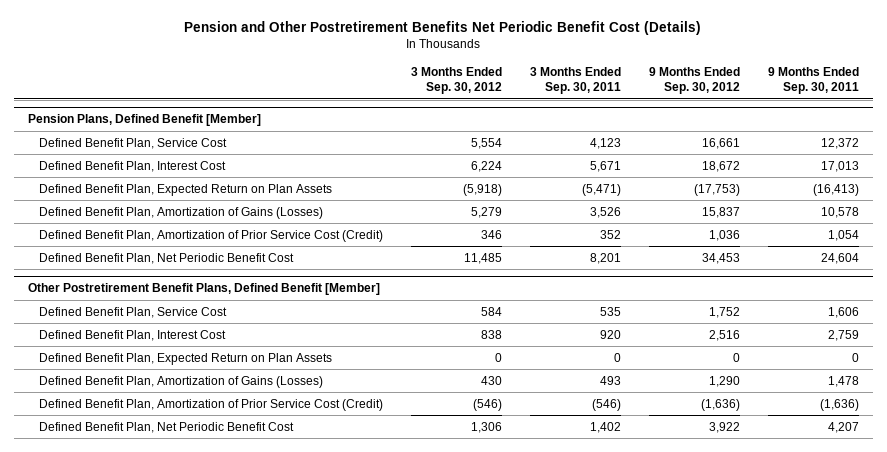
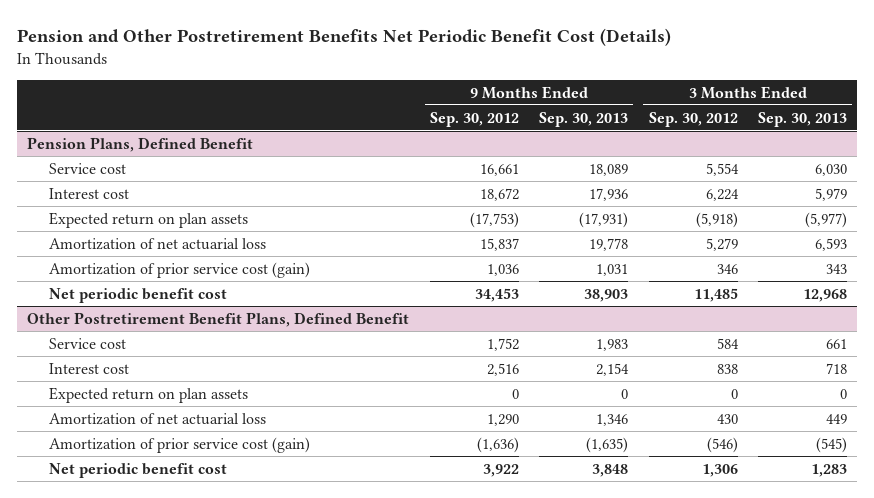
- | 3 Months Ended Sep. 30, 2012 | 3 Months Ended Sep. 30, 2011 | 9 Months Ended Sep. 30, 2012 | 9 Months Ended Sep. 30, 2011
+ | 9 Months Ended Sep. 30, 2012 | 9 Months Ended Sep. 30, 2013 | 3 Months Ended Sep. 30, 2012 | 3 Months Ended Sep. 30, 2013
- Pension Plans, Defined Benefit [Member]
- Defined Benefit Plan, Service Cost | 5,554 | 4,123 | 16,661 | 12,372
- Defined Benefit Plan, Interest Cost | 6,224 | 5,671 | 18,672 | 17,013
- Defined Benefit Plan, Expected Return on Plan Assets | (5,918) | (5,471) | (17,753) | (16,413)
- Defined Benefit Plan, Amortization of Gains (Losses) | 5,279 | 3,526 | 15,837 | 10,578
- Defined Benefit Plan, Amortization of Prior Service Cost (Credit) | 346 | 352 | 1,036 | 1,054
- Defined Benefit Plan, Net Periodic Benefit Cost | 11,485 | 8,201 | 34,453 | 24,604
- Other Postretirement Benefit Plans, Defined Benefit [Member]
- Defined Benefit Plan, Service Cost | 584 | 535 | 1,752 | 1,606
- Defined Benefit Plan, Interest Cost | 838 | 920 | 2,516 | 2,759
- Defined Benefit Plan, Expected Return on Plan Assets | 0 | 0 | 0 | 0
- Defined Benefit Plan, Amortization of Gains (Losses) | 430 | 493 | 1,290 | 1,478
- Defined Benefit Plan, Amortization of Prior Service Cost (Credit) | (546) | (546) | (1,636) | (1,636)
- Defined Benefit Plan, Net Periodic Benefit Cost | 1,306 | 1,402 | 3,922 | 4,207
+ Pension Plans, Defined Benefit
+ Service cost | 16,661 | 18,089 | 5,554 | 6,030
+ Interest cost | 18,672 | 17,936 | 6,224 | 5,979
+ Expected return on plan assets | (17,753) | (17,931) | (5,918) | (5,977)
+ Amortization of net actuarial loss | 15,837 | 19,778 | 5,279 | 6,593
+ Amortization of prior service cost (gain) | 1,036 | 1,031 | 346 | 343
+ Net periodic benefit cost | 34,453 | 38,903 | 11,485 | 12,968
+ Other Postretirement Benefit Plans, Defined Benefit
+ Service cost | 1,752 | 1,983 | 584 | 661
+ Interest cost | 2,516 | 2,154 | 838 | 718
+ Expected return on plan assets | 0 | 0 | 0 | 0
+ Amortization of net actuarial loss | 1,290 | 1,346 | 430 | 449
+ Amortization of prior service cost (gain) | (1,636) | (1,635) | (546) | (545)
+ Net periodic benefit cost | 3,922 | 3,848 | 1,306 | 1,283

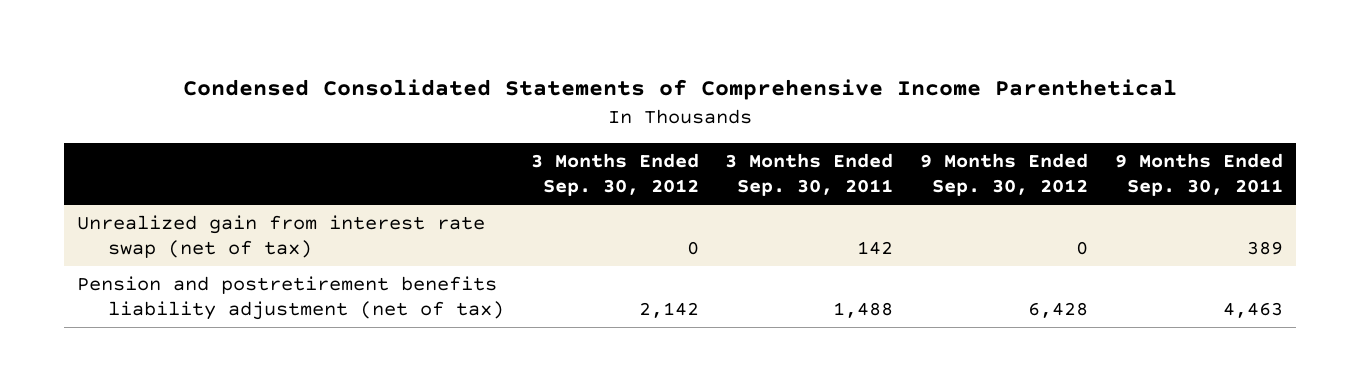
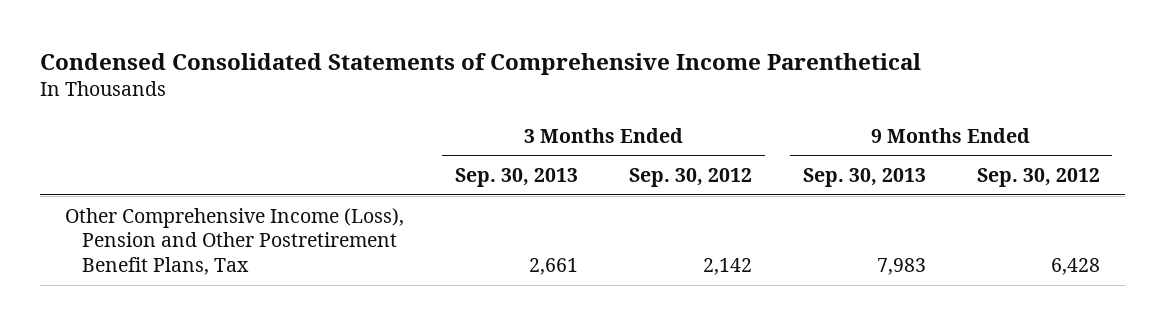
- | 3 Months Ended Sep. 30, 2012 | 3 Months Ended Sep. 30, 2011 | 9 Months Ended Sep. 30, 2012 | 9 Months Ended Sep. 30, 2011
+ | 3 Months Ended Sep. 30, 2013 | 3 Months Ended Sep. 30, 2012 | 9 Months Ended Sep. 30, 2013 | 9 Months Ended Sep. 30, 2012
- Unrealized gain from interest rate swap (net of tax) | 0 | 142 | 0 | 389
- Pension and postretirement benefits liability adjustment (net of tax) | 2,142 | 1,488 | 6,428 | 4,463
+ Other Comprehensive Income (Loss), Pension and Other Postretirement Benefit Plans, Tax | 2,661 | 2,142 | 7,983 | 6,428

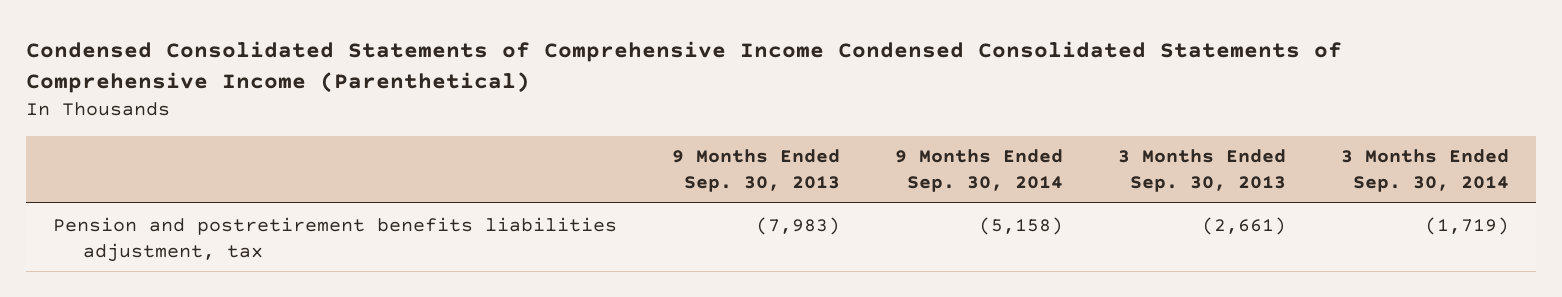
- Condensed Consolidated Statements of Comprehensive Income Parenthetical
+ Condensed Consolidated Statements of Comprehensive Income Condensed Consolidated Statements of Comprehensive Income (Parenthetical)
- | 3 Months Ended Sep. 30, 2013 | 3 Months Ended Sep. 30, 2012 | 9 Months Ended Sep. 30, 2013 | 9 Months Ended Sep. 30, 2012
+ | 9 Months Ended Sep. 30, 2013 | 9 Months Ended Sep. 30, 2014 | 3 Months Ended Sep. 30, 2013 | 3 Months Ended Sep. 30, 2014
- Other Comprehensive Income (Loss), Pension and Other Postretirement Benefit Plans, Tax | 2,661 | 2,142 | 7,983 | 6,428
+ Pension and postretirement benefits liabilities adjustment, tax | (7,983) | (5,158) | (2,661) | (1,719)

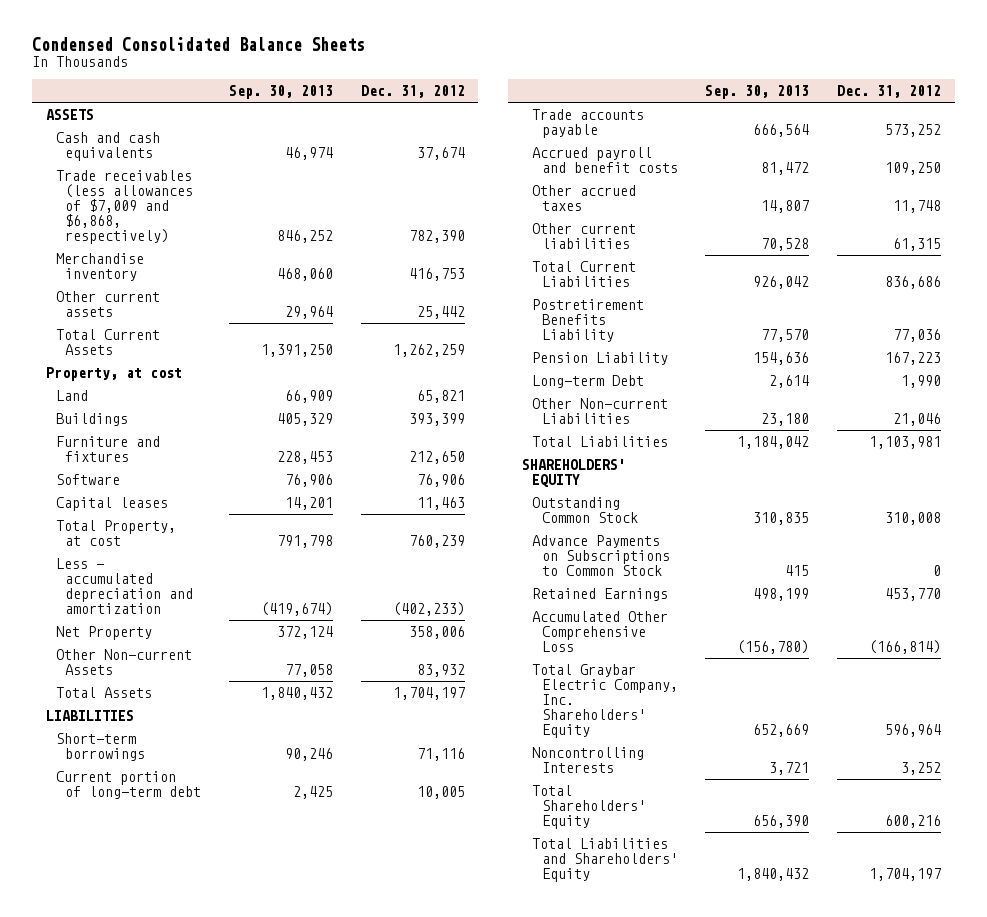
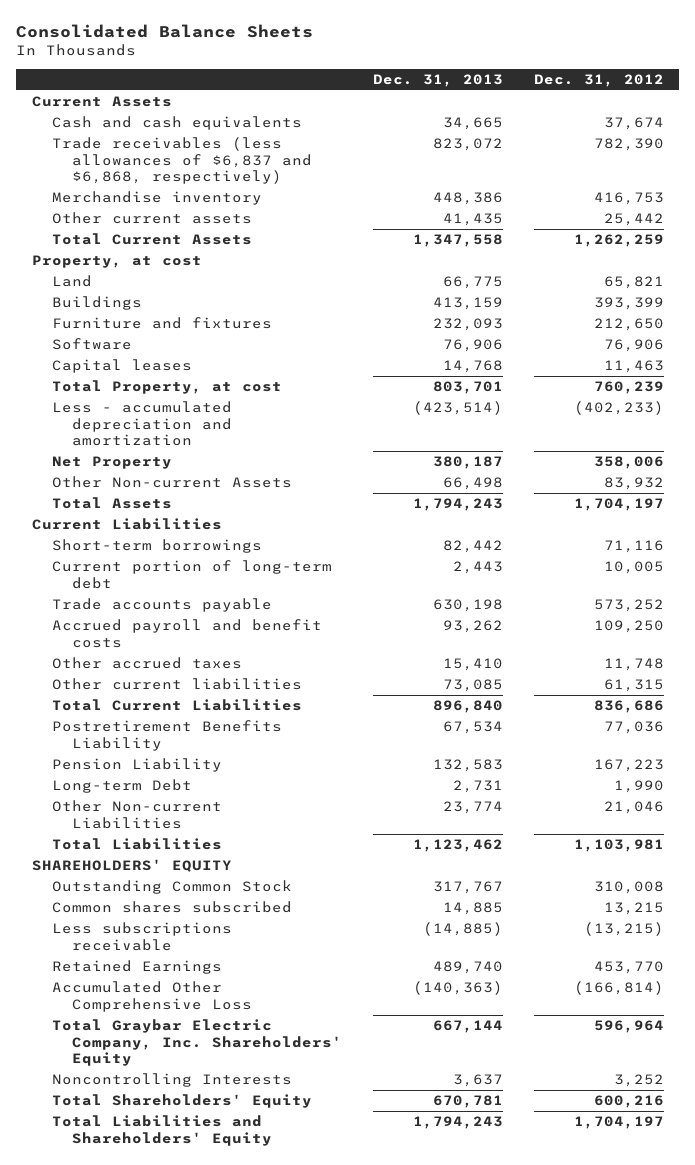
- Condensed Consolidated Balance Sheets
+ Consolidated Balance Sheets
- | Sep. 30, 2013 | Dec. 31, 2012
+ | Dec. 31, 2013 | Dec. 31, 2012
- ASSETS
+ Current Assets
- Trade receivables (less allowances of $7,009 and $6,868, respectively) | 846,252 | 782,390
+ Trade receivables (less allowances of $6,837 and $6,868, respectively) | 823,072 | 782,390
- LIABILITIES
+ Current Liabilities
- Advance Payments on Subscriptions to Common Stock | 415 | 0
+ Common shares subscribed | 14,885 | 13,215
+ Less subscriptions receivable | (14,885) | (13,215)

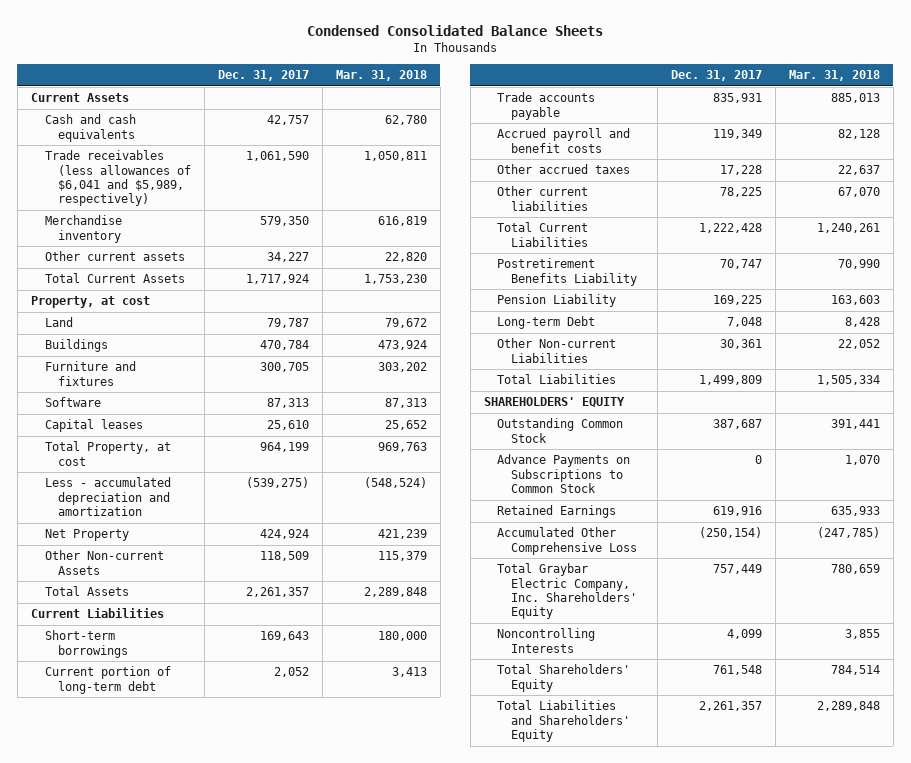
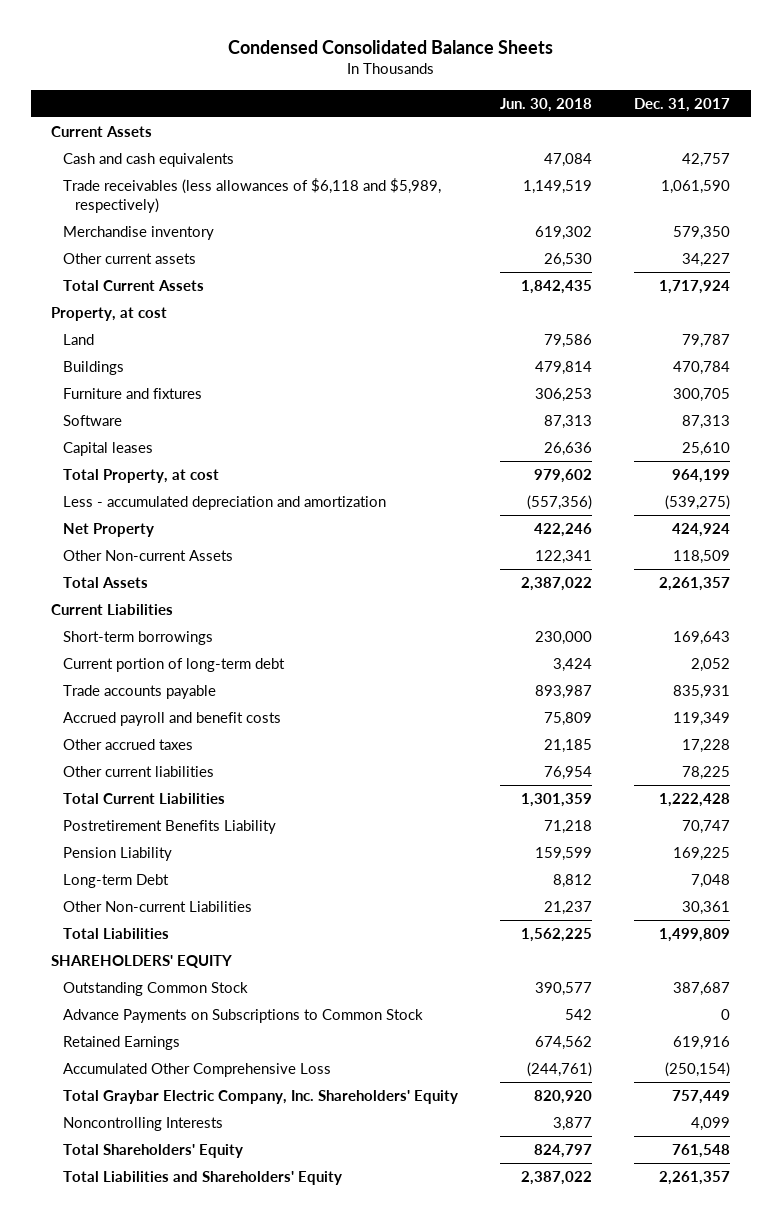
- | Dec. 31, 2017 | Mar. 31, 2018
+ | Jun. 30, 2018 | Dec. 31, 2017
- Trade receivables (less allowances of $6,041 and $5,989, respectively) | 1,061,590 | 1,050,811
+ Trade receivables (less allowances of $6,118 and $5,989, respectively) | 1,149,519 | 1,061,590

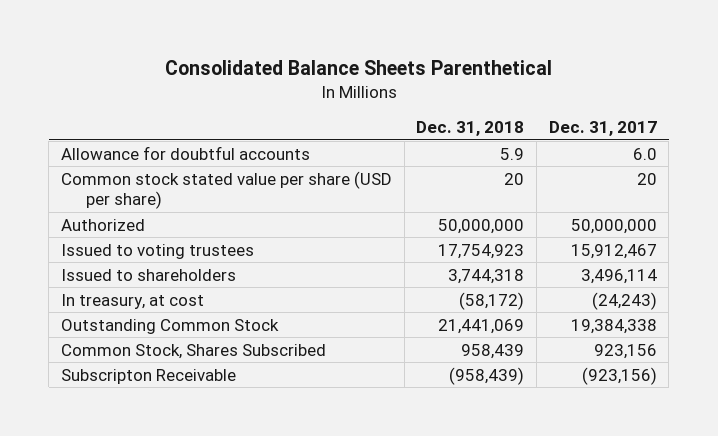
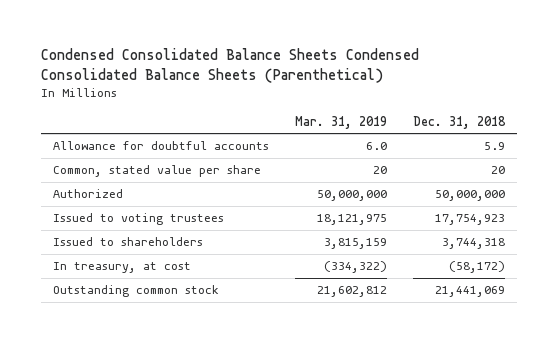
- Consolidated Balance Sheets Parenthetical
+ Condensed Consolidated Balance Sheets Condensed Consolidated Balance Sheets (Parenthetical)
- | Dec. 31, 2018 | Dec. 31, 2017
+ | Mar. 31, 2019 | Dec. 31, 2018
- Common stock stated value per share (USD per share) | 20 | 20
+ Common, stated value per share | 20 | 20
- Outstanding Common Stock | 21,441,069 | 19,384,338
- Common Stock, Shares Subscribed | 958,439 | 923,156
- Subscripton Receivable | (958,439) | (923,156)
+ Outstanding common stock | 21,602,812 | 21,441,069

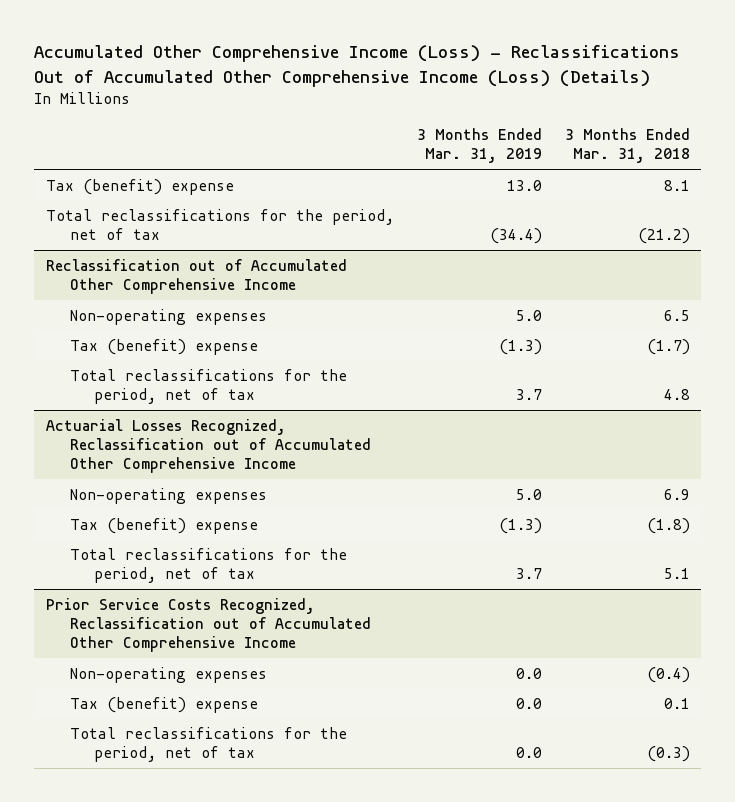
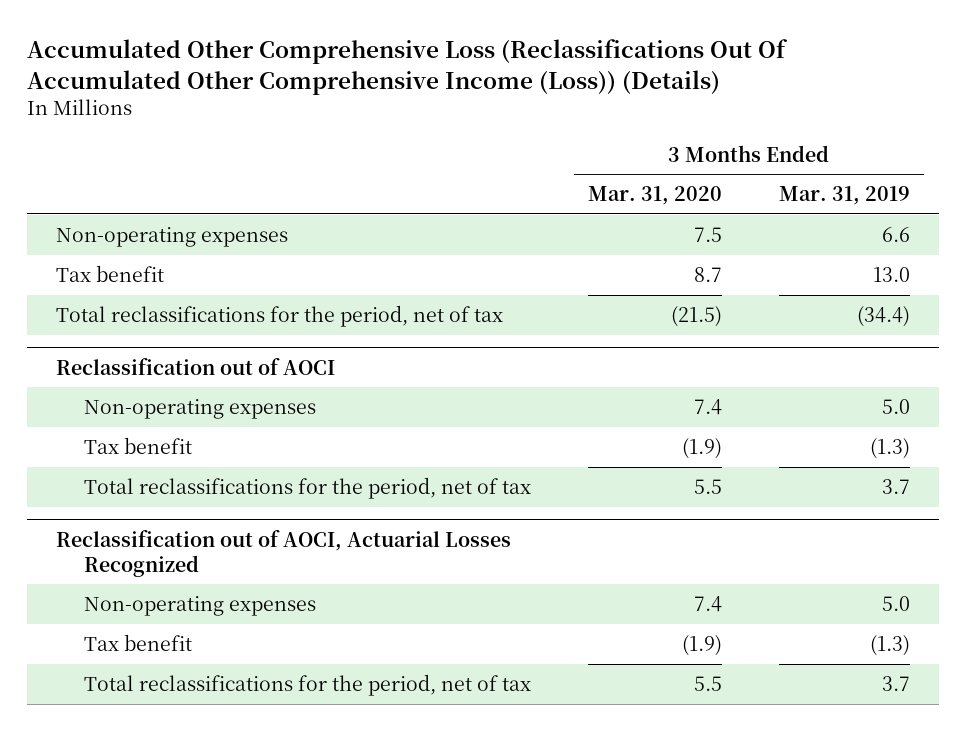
- Accumulated Other Comprehensive Income (Loss) - Reclassifications Out of Accumulated Other Comprehensive Income (Loss) (Details)
+ Accumulated Other Comprehensive Loss (Reclassifications Out Of Accumulated Other Comprehensive Income (Loss)) (Details)
- | 3 Months Ended Mar. 31, 2019 | 3 Months Ended Mar. 31, 2018
+ | 3 Months Ended Mar. 31, 2020 | 3 Months Ended Mar. 31, 2019
- Tax (benefit) expense | 13.0 | 8.1
+ Non-operating expenses | 7.5 | 6.6
+ Tax benefit | 8.7 | 13.0
- Reclassification out of Accumulated Other Comprehensive Income
+ Reclassification out of AOCI
- Tax (benefit) expense | (1.3) | (1.7)
+ Tax benefit | (1.9) | (1.3)
- Actuarial Losses Recognized, Reclassification out of Accumulated Other Comprehensive Income
+ Reclassification out of AOCI, Actuarial Losses Recognized
- Tax (benefit) expense | (1.3) | (1.8)
+ Tax benefit | (1.9) | (1.3)
- Prior Service Costs Recognized, Reclassification out of Accumulated Other Comprehensive Income
- Non-operating expenses | 0.0 | (0.4)
- Tax (benefit) expense | 0.0 | 0.1
- Total reclassifications for the period, net of tax | 0.0 | (0.3)

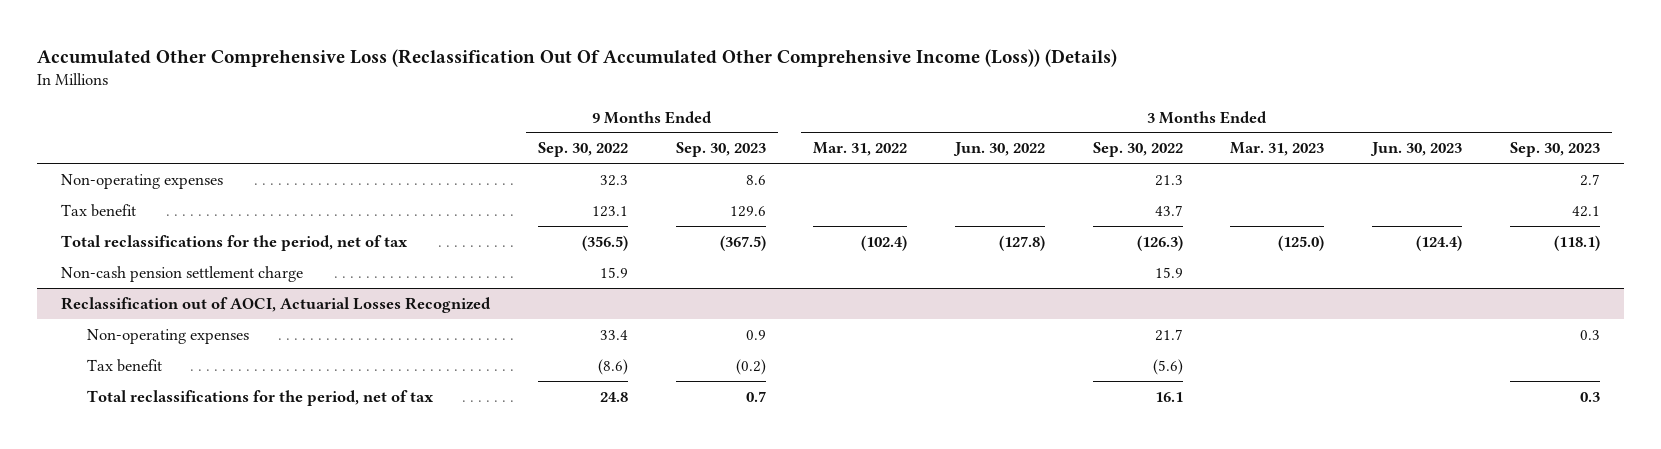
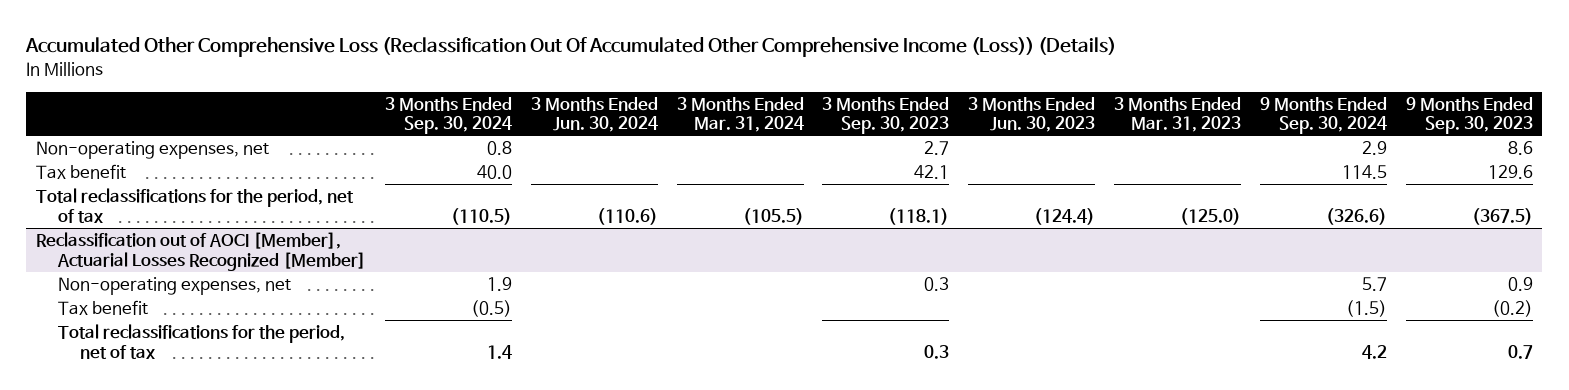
- | 9 Months Ended Sep. 30, 2022 | 9 Months Ended Sep. 30, 2023 | 3 Months Ended Mar. 31, 2022 | 3 Months Ended Jun. 30, 2022 | 3 Months Ended Sep. 30, 2022 | 3 Months Ended Mar. 31, 2023 | 3 Months Ended Jun. 30, 2023 | 3 Months Ended Sep. 30, 2023
+ | 3 Months Ended Sep. 30, 2024 | 3 Months Ended Jun. 30, 2024 | 3 Months Ended Mar. 31, 2024 | 3 Months Ended Sep. 30, 2023 | 3 Months Ended Jun. 30, 2023 | 3 Months Ended Mar. 31, 2023 | 9 Months Ended Sep. 30, 2024 | 9 Months Ended Sep. 30, 2023
- Non-operating expenses | 32.3 | 8.6 | | | 21.3 | | | 2.7
+ Non-operating expenses, net | 0.8 | | | 2.7 | | | 2.9 | 8.6
- Non-cash pension settlement charge | 15.9 | | | | 15.9 | | |
- Reclassification out of AOCI, Actuarial Losses Recognized
- Non-operating expenses | 33.4 | 0.9 | | | 21.7 | | | 0.3
+ Reclassification out of AOCI [Member], Actuarial Losses Recognized [Member]
+ Non-operating expenses, net | 1.9 | | | 0.3 | | | 5.7 | 0.9

